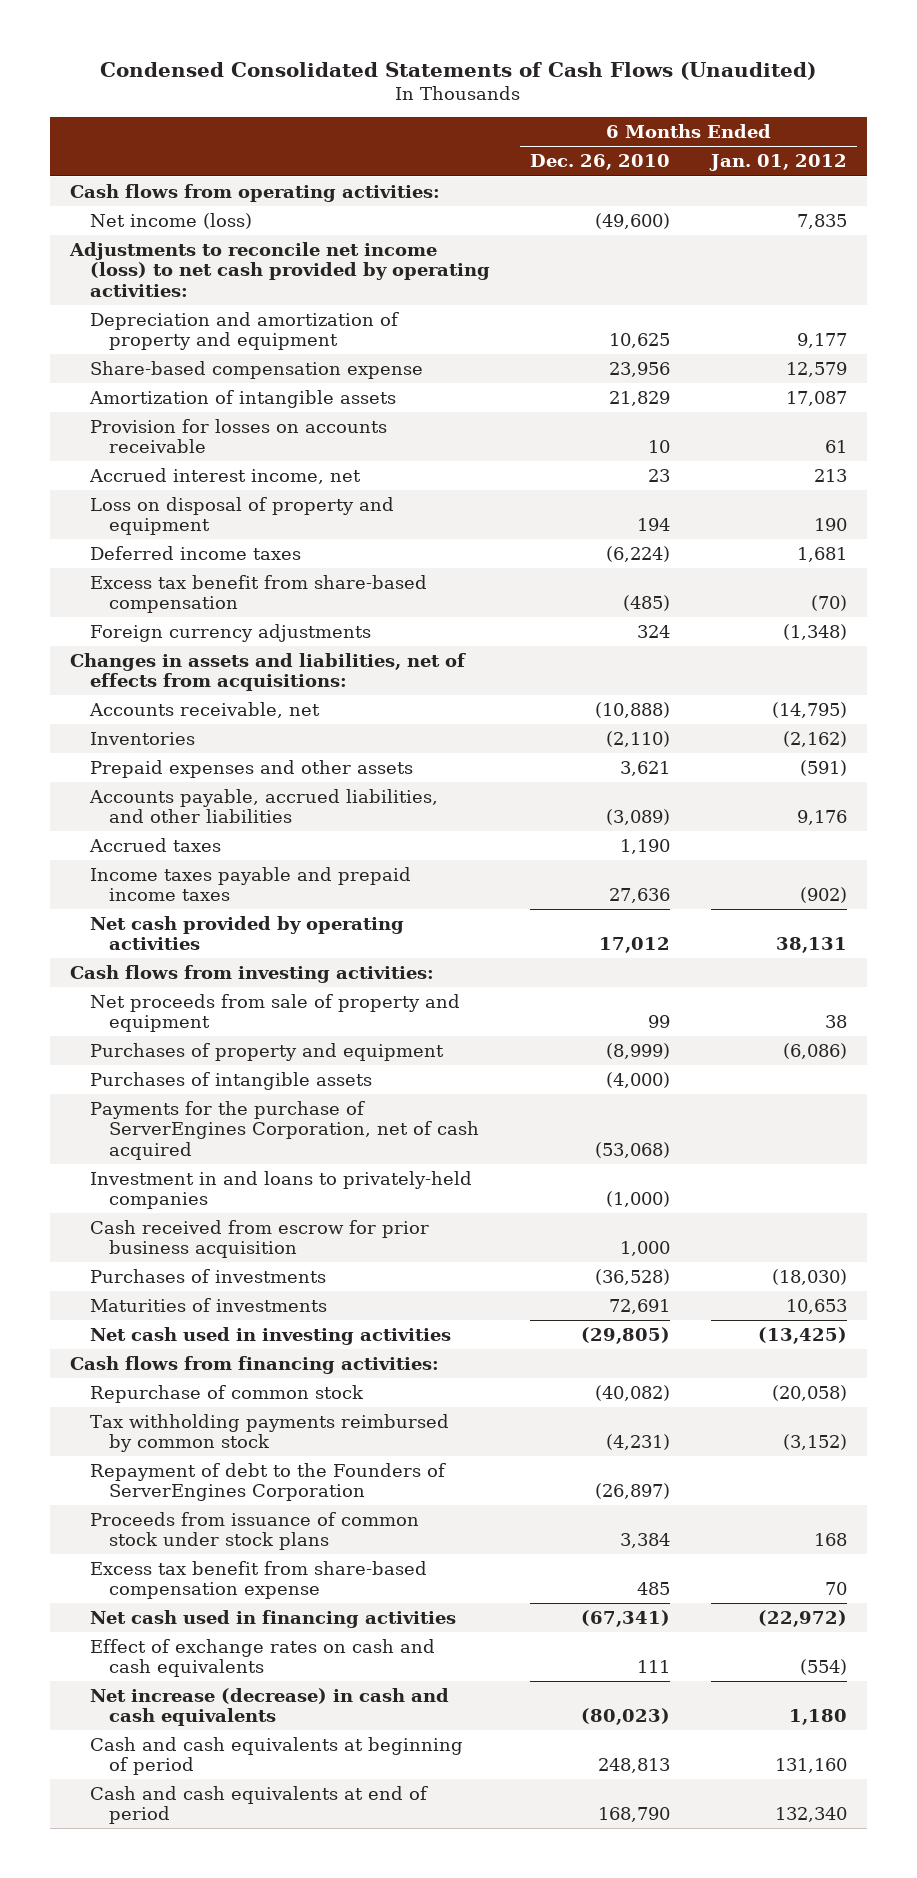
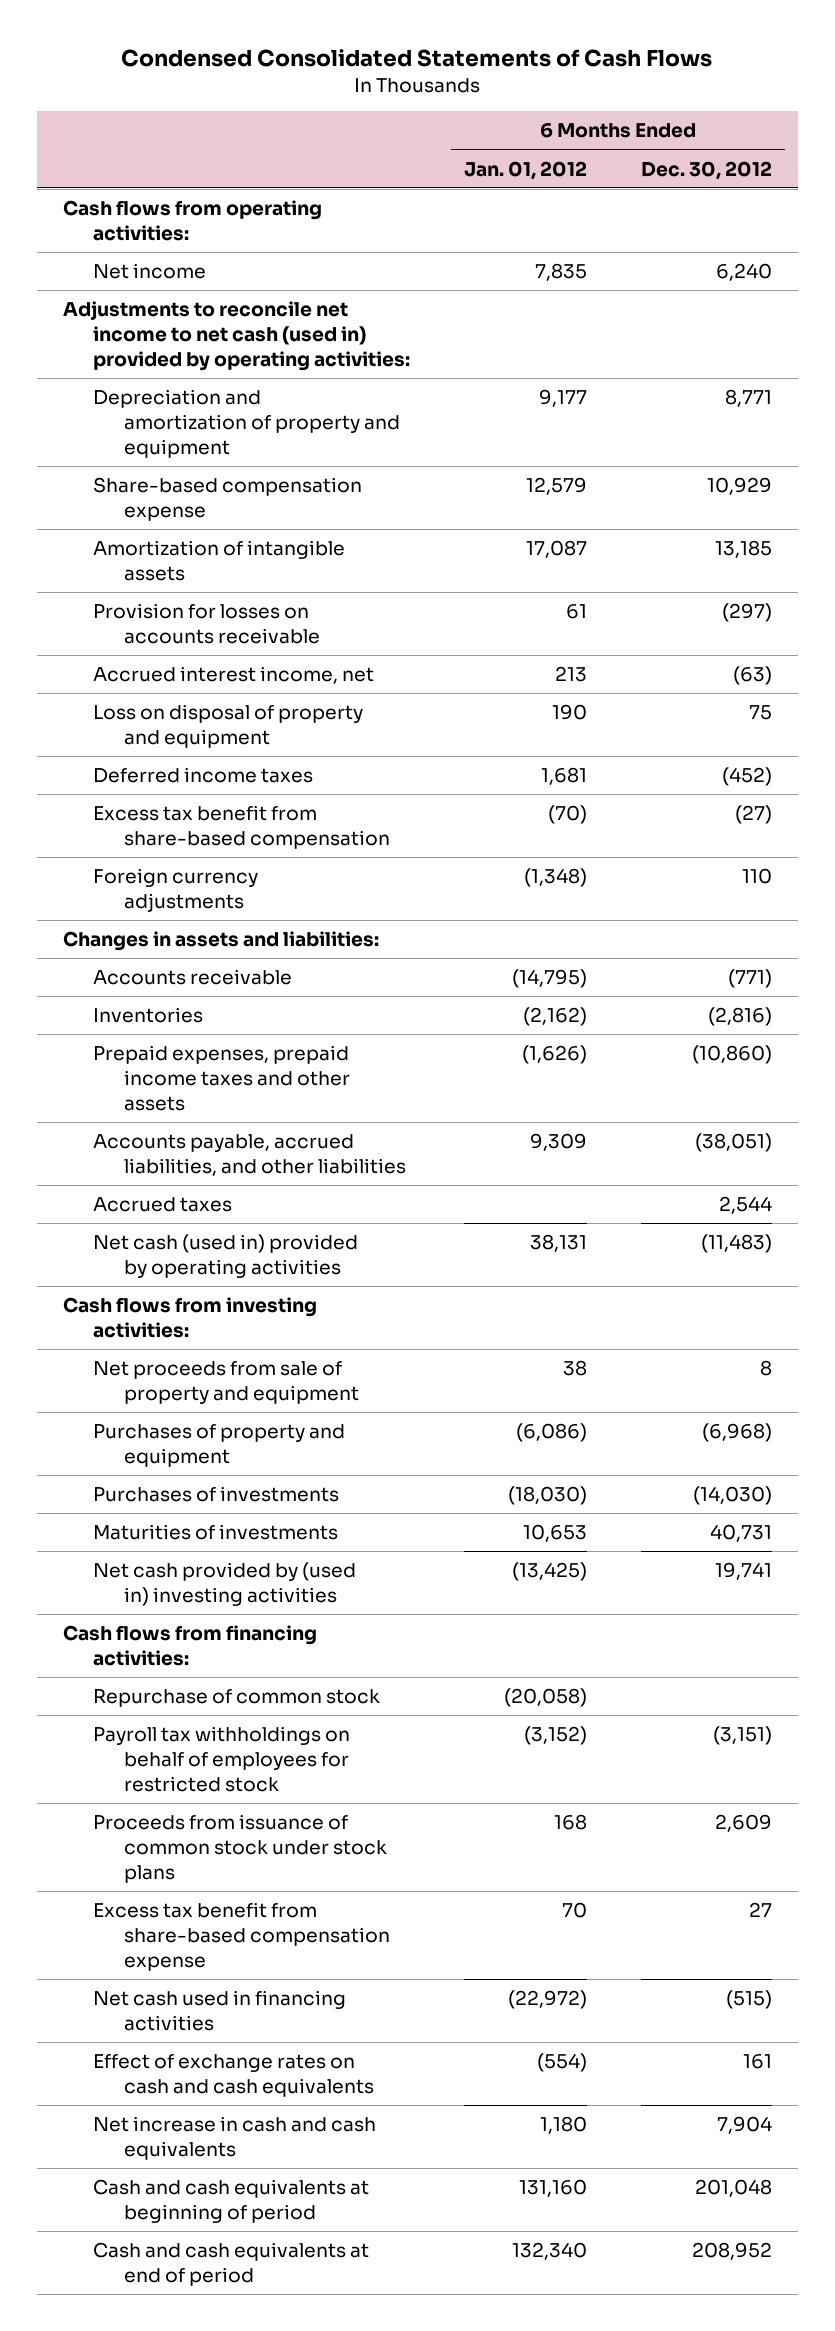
- Condensed Consolidated Statements of Cash Flows (Unaudited)
+ Condensed Consolidated Statements of Cash Flows
- | 6 Months Ended Dec. 26, 2010 | 6 Months Ended Jan. 01, 2012
+ | 6 Months Ended Jan. 01, 2012 | 6 Months Ended Dec. 30, 2012
- Net income (loss) | (49,600) | 7,835
- Adjustments to reconcile net income (loss) to net cash provided by operating activities:
+ Net income | 7,835 | 6,240
+ Adjustments to reconcile net income to net cash (used in) provided by operating activities:
- Changes in assets and liabilities, net of effects from acquisitions:
- Accounts receivable, net | (10,888) | (14,795)
+ Changes in assets and liabilities:
+ Accounts receivable | (14,795) | (771)
- Prepaid expenses and other assets | 3,621 | (591)
- Accounts payable, accrued liabilities, and other liabilities | (3,089) | 9,176
+ Prepaid expenses, prepaid income taxes and other assets | (1,626) | (10,860)
+ Accounts payable, accrued liabilities, and other liabilities | 9,309 | (38,051)
- Income taxes payable and prepaid income taxes | 27,636 | (902)
- Net cash provided by operating activities | 17,012 | 38,131
+ Net cash (used in) provided by operating activities | 38,131 | (11,483)
- Purchases of intangible assets | (4,000) |
- Payments for the purchase of ServerEngines Corporation, net of cash acquired | (53,068) |
- Investment in and loans to privately-held companies | (1,000) |
- Cash received from escrow for prior business acquisition | 1,000 |
- Net cash used in investing activities | (29,805) | (13,425)
+ Net cash provided by (used in) investing activities | (13,425) | 19,741
- Tax withholding payments reimbursed by common stock | (4,231) | (3,152)
- Repayment of debt to the Founders of ServerEngines Corporation | (26,897) |
+ Payroll tax withholdings on behalf of employees for restricted stock | (3,152) | (3,151)
- Net increase (decrease) in cash and cash equivalents | (80,023) | 1,180
+ Net increase in cash and cash equivalents | 1,180 | 7,904

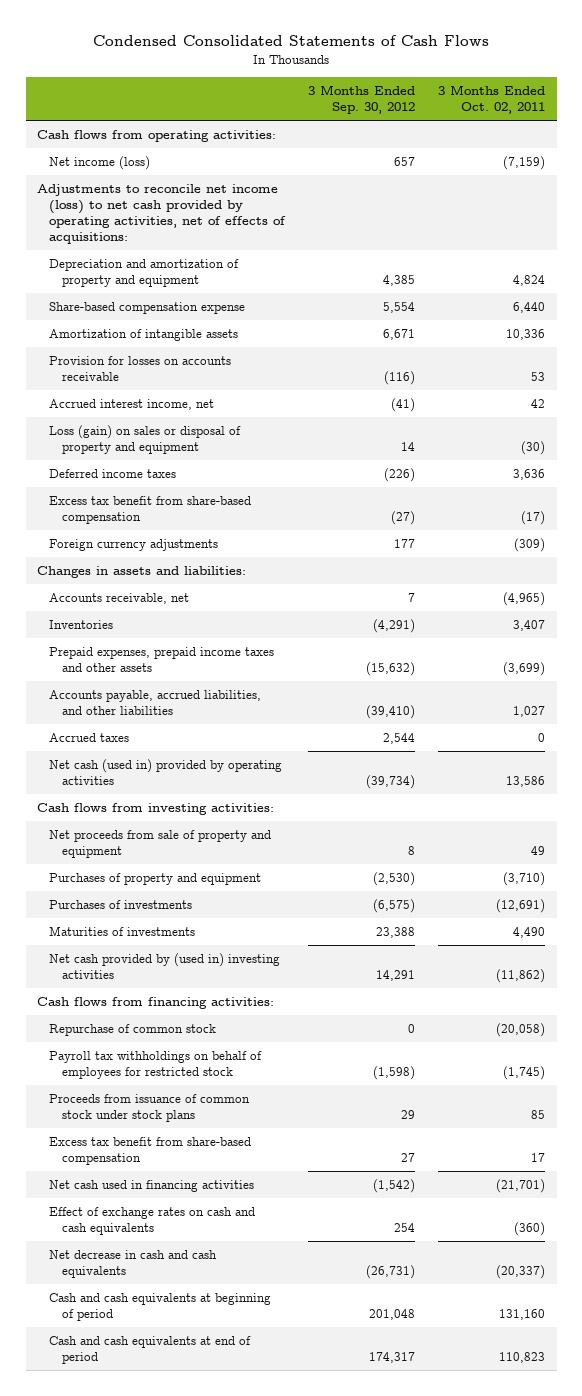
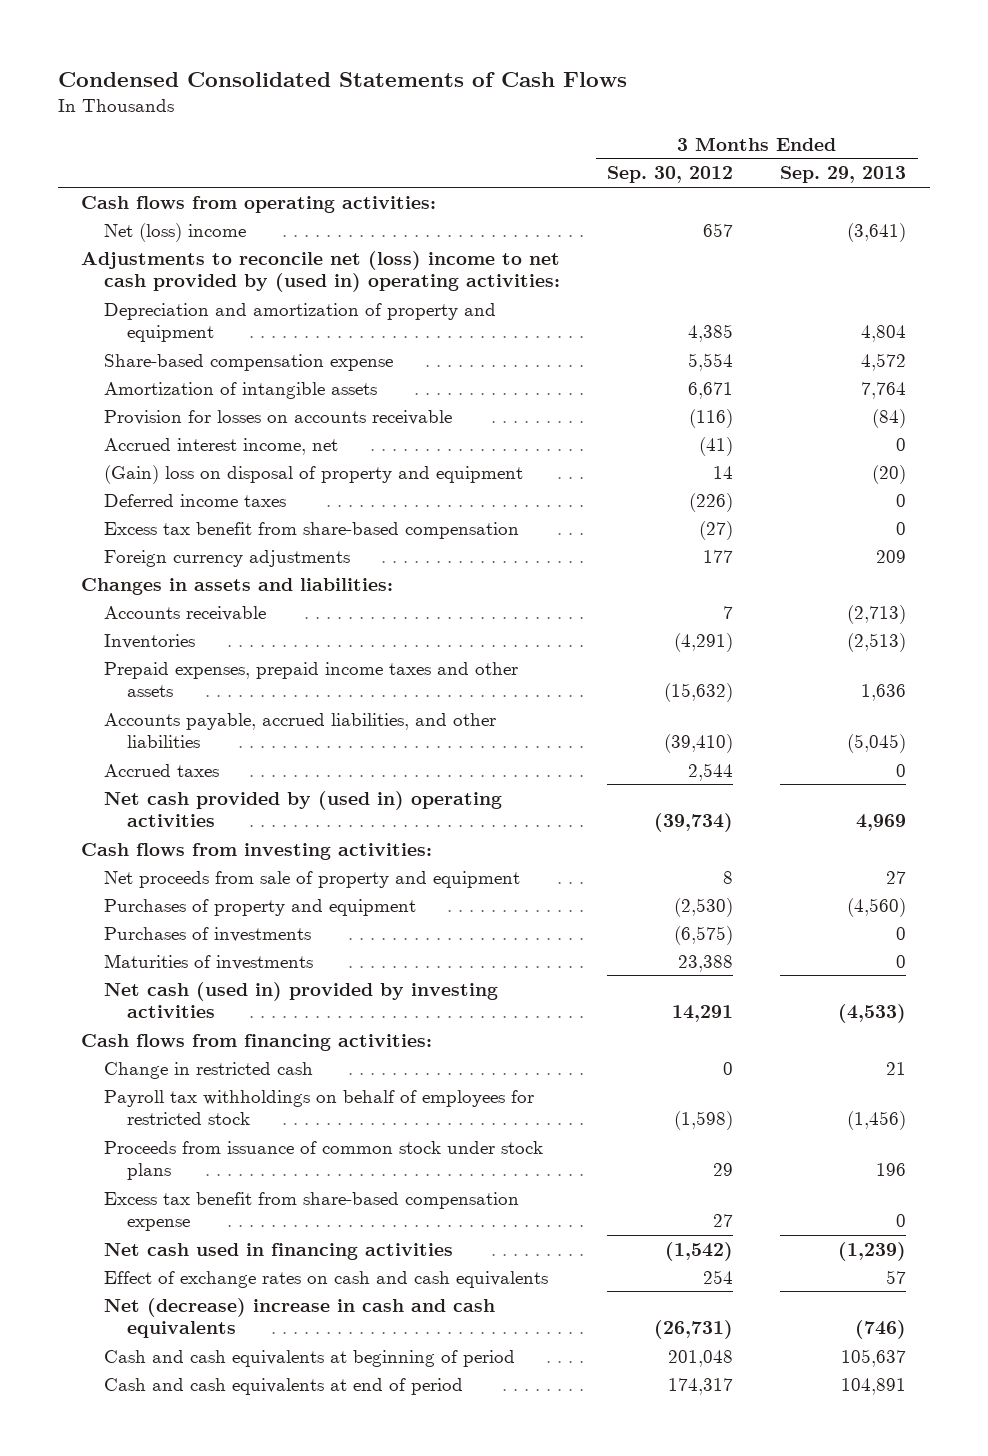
- | 3 Months Ended Sep. 30, 2012 | 3 Months Ended Oct. 02, 2011
+ | 3 Months Ended Sep. 30, 2012 | 3 Months Ended Sep. 29, 2013
- Net income (loss) | 657 | (7,159)
- Adjustments to reconcile net income (loss) to net cash provided by operating activities, net of effects of acquisitions:
+ Net (loss) income | 657 | (3,641)
+ Adjustments to reconcile net (loss) income to net cash provided by (used in) operating activities:
- Loss (gain) on sales or disposal of property and equipment | 14 | (30)
+ (Gain) loss on disposal of property and equipment | 14 | (20)
- Accounts receivable, net | 7 | (4,965)
+ Accounts receivable | 7 | (2,713)
- Net cash (used in) provided by operating activities | (39,734) | 13,586
+ Net cash provided by (used in) operating activities | (39,734) | 4,969
- Net cash provided by (used in) investing activities | 14,291 | (11,862)
+ Net cash (used in) provided by investing activities | 14,291 | (4,533)
- Repurchase of common stock | 0 | (20,058)
+ Change in restricted cash | 0 | 21
- Excess tax benefit from share-based compensation | 27 | 17
+ Excess tax benefit from share-based compensation expense | 27 | 0
- Net decrease in cash and cash equivalents | (26,731) | (20,337)
+ Net (decrease) increase in cash and cash equivalents | (26,731) | (746)

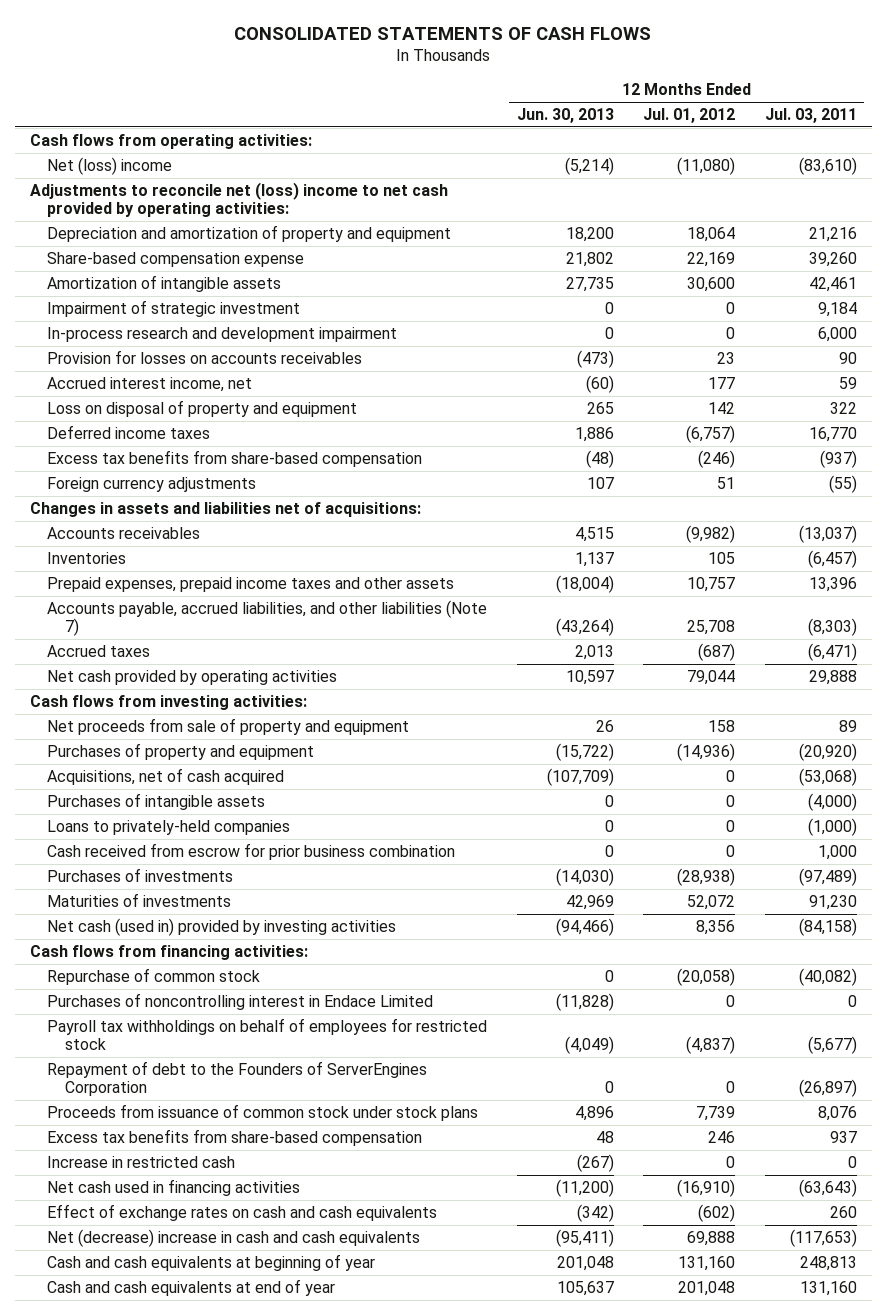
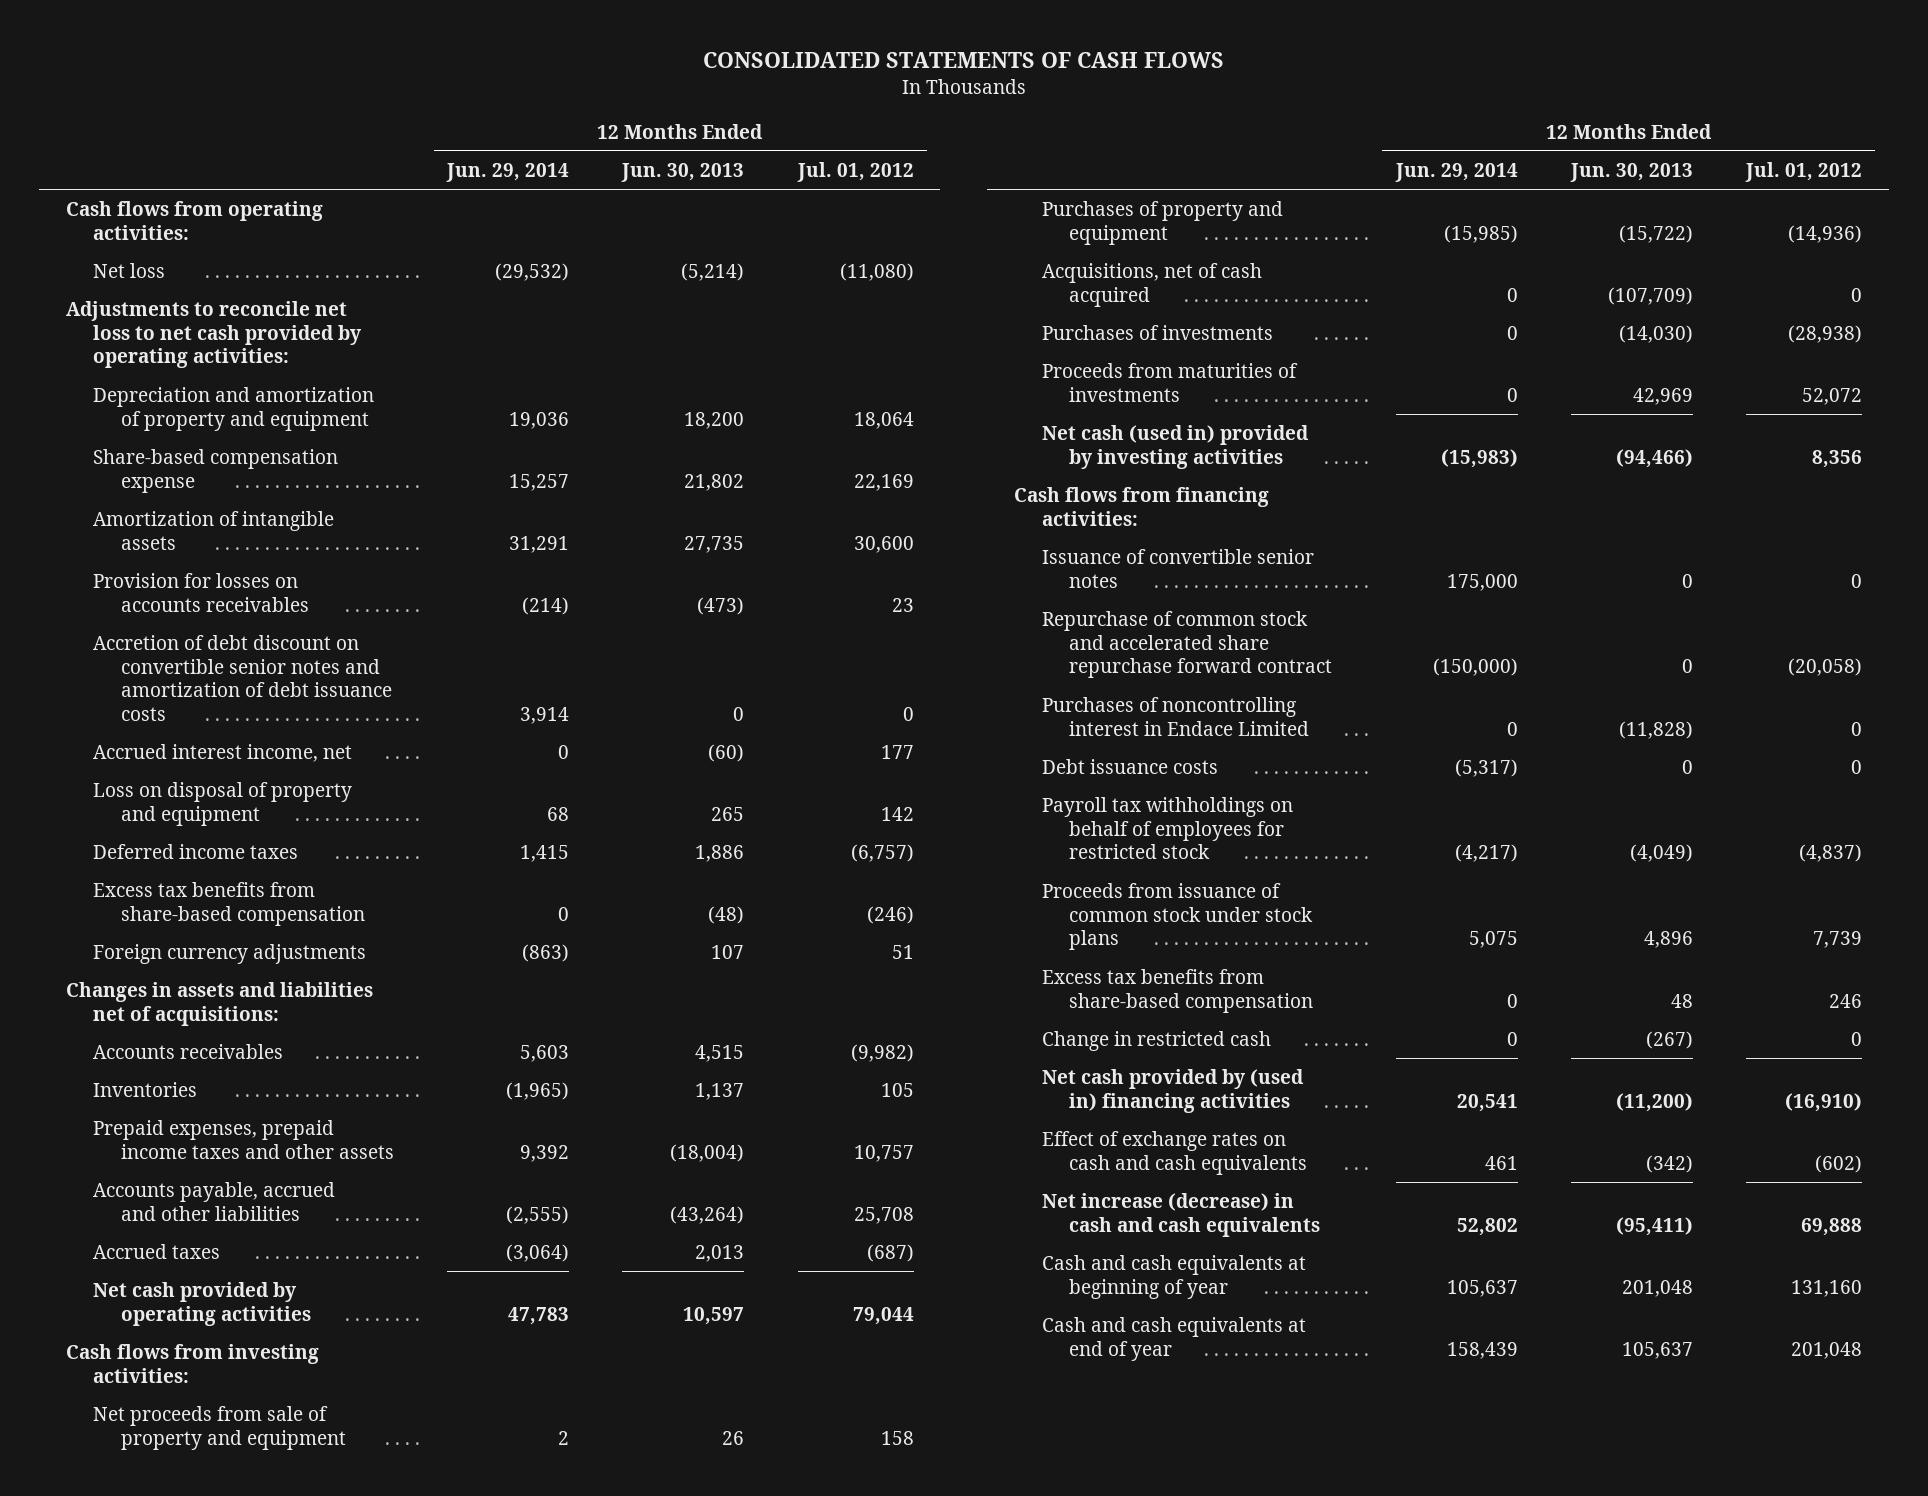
- | 12 Months Ended Jun. 30, 2013 | 12 Months Ended Jul. 01, 2012 | 12 Months Ended Jul. 03, 2011
+ | 12 Months Ended Jun. 29, 2014 | 12 Months Ended Jun. 30, 2013 | 12 Months Ended Jul. 01, 2012
- Net (loss) income | (5,214) | (11,080) | (83,610)
- Adjustments to reconcile net (loss) income to net cash provided by operating activities:
+ Net loss | (29,532) | (5,214) | (11,080)
+ Adjustments to reconcile net loss to net cash provided by operating activities:
- Impairment of strategic investment | 0 | 0 | 9,184
- In-process research and development impairment | 0 | 0 | 6,000
+ Accretion of debt discount on convertible senior notes and amortization of debt issuance costs | 3,914 | 0 | 0
- Accounts payable, accrued liabilities, and other liabilities (Note 7) | (43,264) | 25,708 | (8,303)
+ Accounts payable, accrued and other liabilities | (2,555) | (43,264) | 25,708
- Purchases of intangible assets | 0 | 0 | (4,000)
- Loans to privately-held companies | 0 | 0 | (1,000)
- Cash received from escrow for prior business combination | 0 | 0 | 1,000
- Maturities of investments | 42,969 | 52,072 | 91,230
+ Proceeds from maturities of investments | 0 | 42,969 | 52,072
- Repurchase of common stock | 0 | (20,058) | (40,082)
+ Issuance of convertible senior notes | 175,000 | 0 | 0
+ Repurchase of common stock and accelerated share repurchase forward contract | (150,000) | 0 | (20,058)
+ Debt issuance costs | (5,317) | 0 | 0
- Repayment of debt to the Founders of ServerEngines Corporation | 0 | 0 | (26,897)
- Increase in restricted cash | (267) | 0 | 0
- Net cash used in financing activities | (11,200) | (16,910) | (63,643)
+ Change in restricted cash | 0 | (267) | 0
+ Net cash provided by (used in) financing activities | 20,541 | (11,200) | (16,910)
- Net (decrease) increase in cash and cash equivalents | (95,411) | 69,888 | (117,653)
+ Net increase (decrease) in cash and cash equivalents | 52,802 | (95,411) | 69,888

